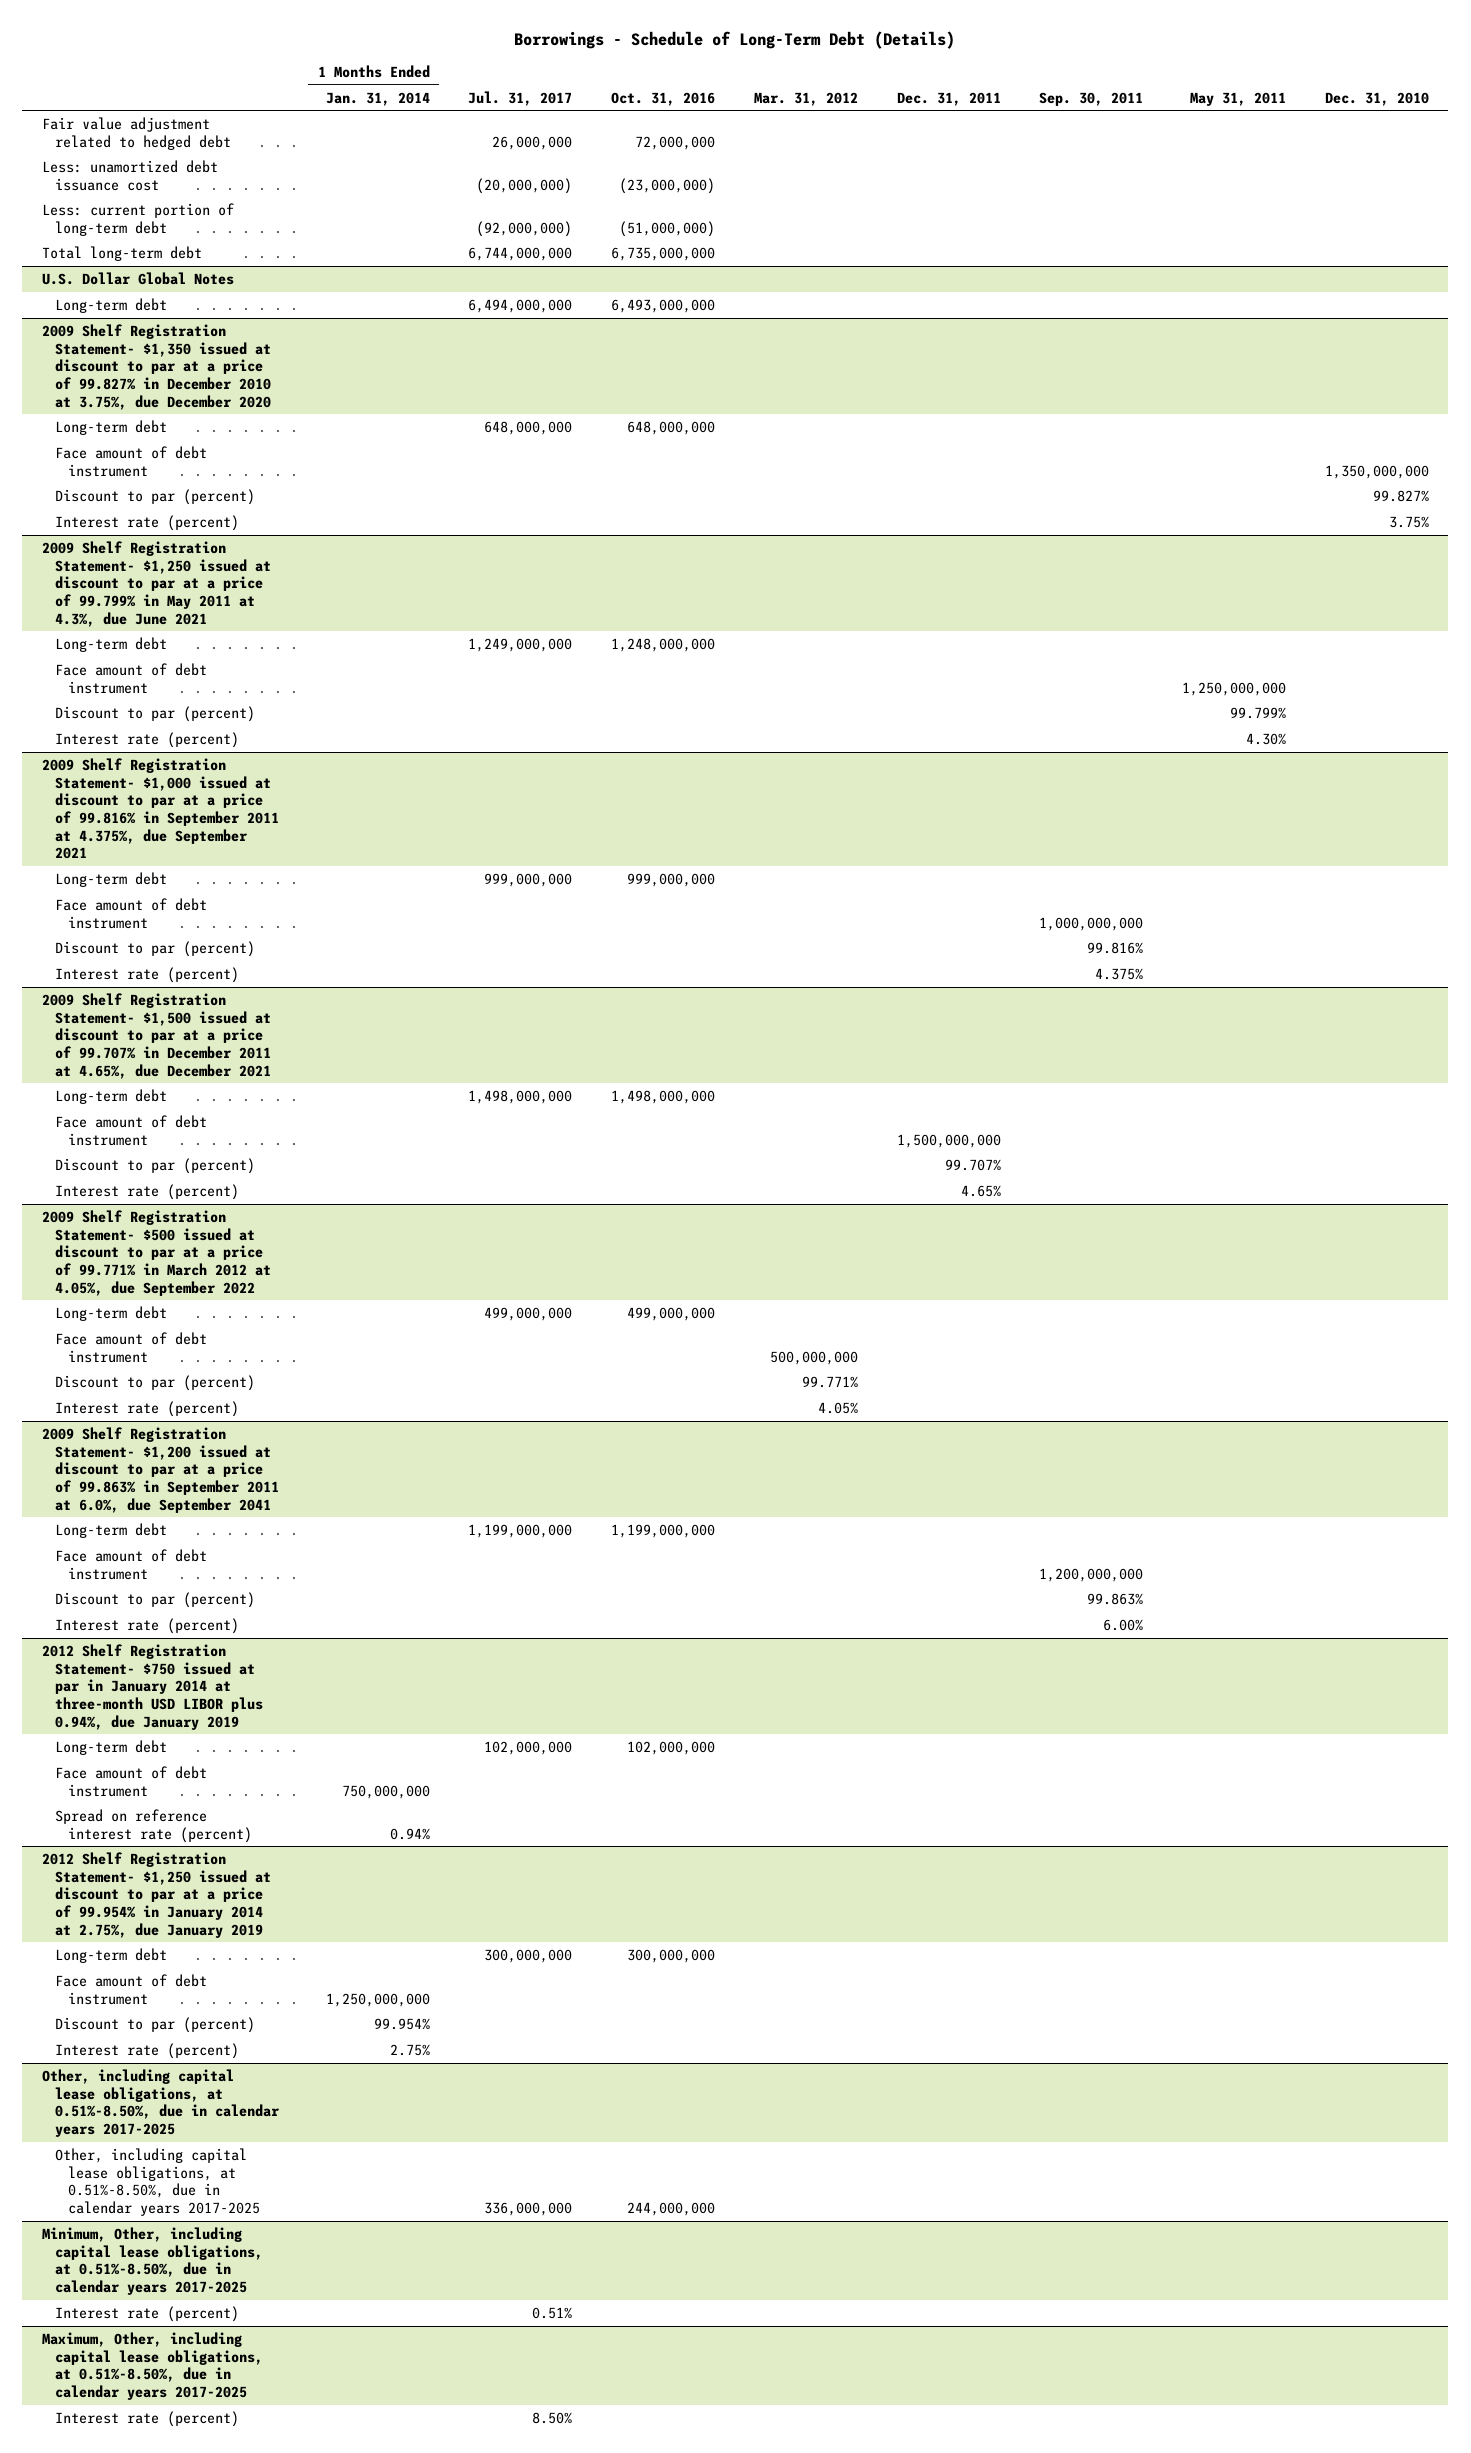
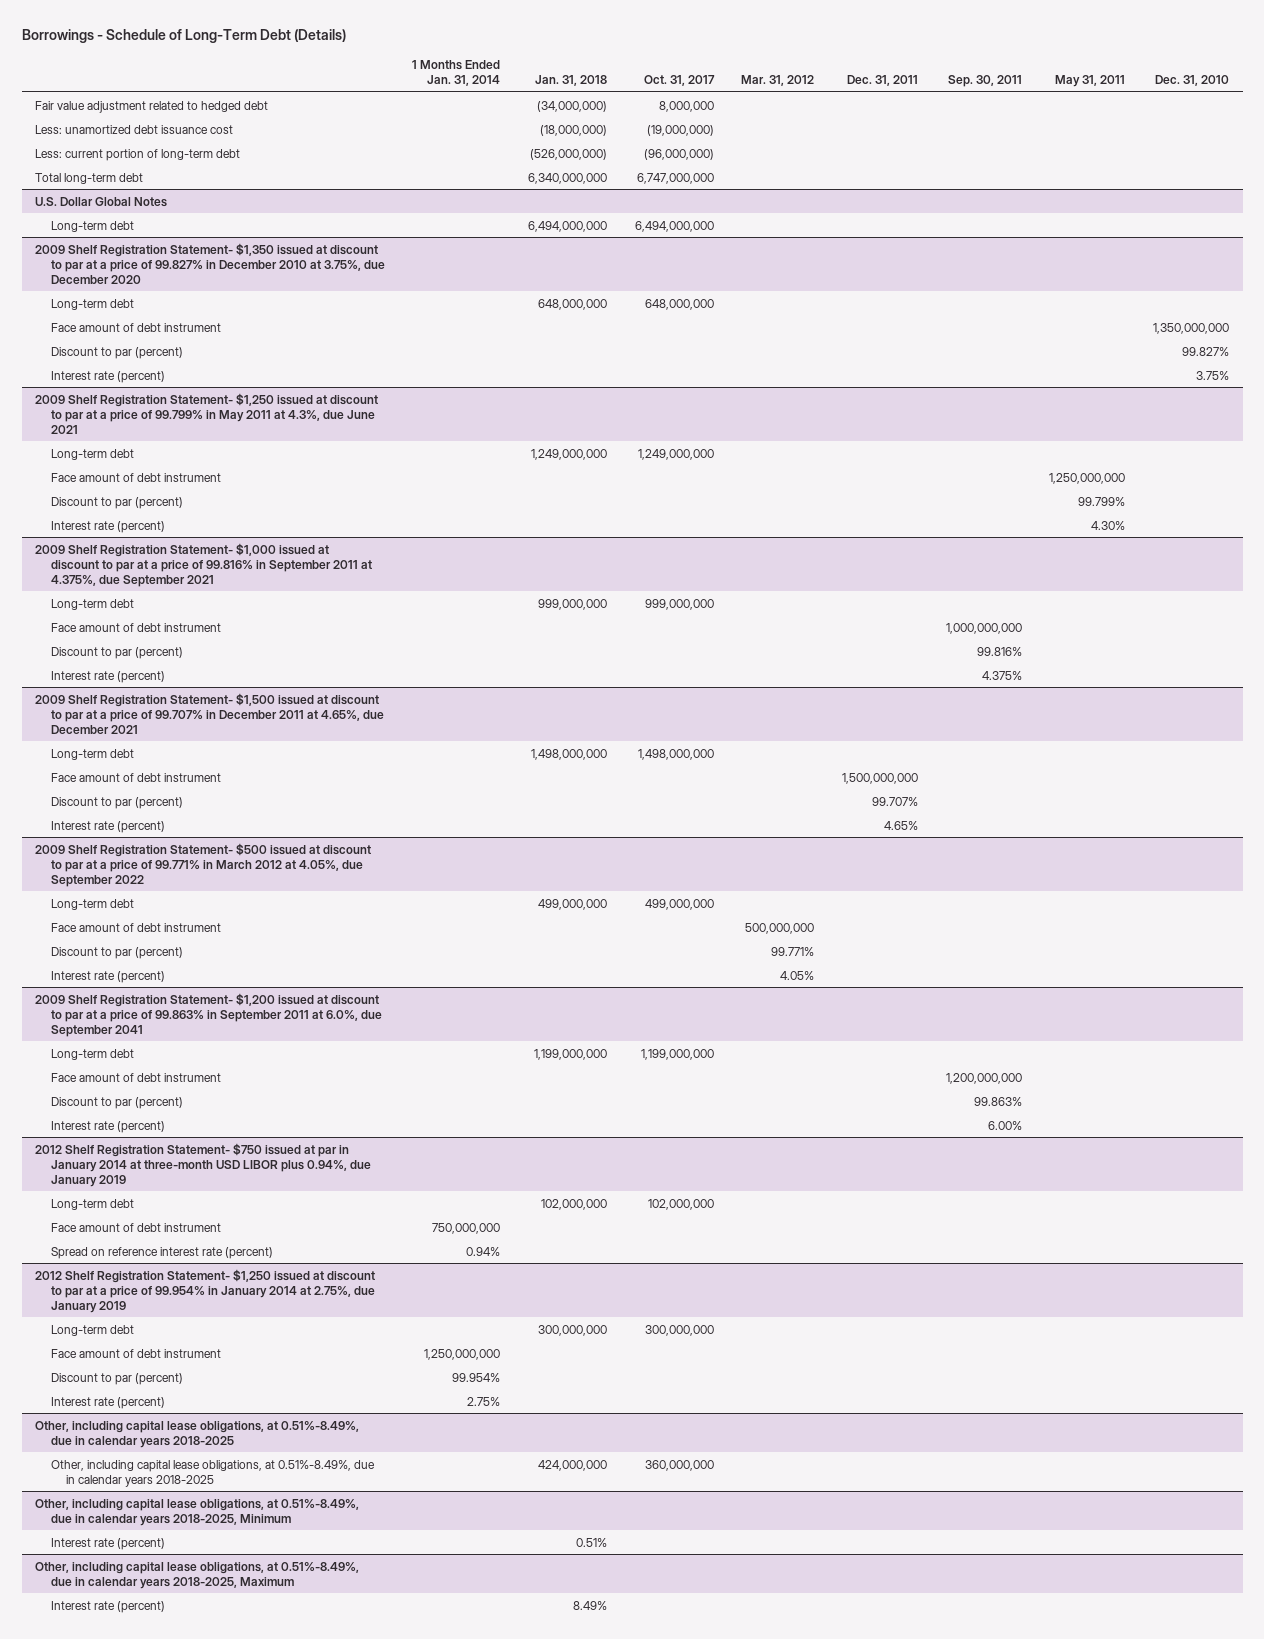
- | 1 Months Ended Jan. 31, 2014 | Jul. 31, 2017 | Oct. 31, 2016 | Mar. 31, 2012 | Dec. 31, 2011 | Sep. 30, 2011 | May 31, 2011 | Dec. 31, 2010
+ | 1 Months Ended Jan. 31, 2014 | Jan. 31, 2018 | Oct. 31, 2017 | Mar. 31, 2012 | Dec. 31, 2011 | Sep. 30, 2011 | May 31, 2011 | Dec. 31, 2010
- Other, including capital lease obligations, at 0.51%-8.50%, due in calendar years 2017-2025
- Other, including capital lease obligations, at 0.51%-8.50%, due in calendar years 2017-2025 | | 336,000,000 | 244,000,000 | | | | |
- Minimum, Other, including capital lease obligations, at 0.51%-8.50%, due in calendar years 2017-2025
+ Other, including capital lease obligations, at 0.51%-8.49%, due in calendar years 2018-2025
+ Other, including capital lease obligations, at 0.51%-8.49%, due in calendar years 2018-2025 | | 424,000,000 | 360,000,000 | | | | |
+ Other, including capital lease obligations, at 0.51%-8.49%, due in calendar years 2018-2025, Minimum
- Maximum, Other, including capital lease obligations, at 0.51%-8.50%, due in calendar years 2017-2025
+ Other, including capital lease obligations, at 0.51%-8.49%, due in calendar years 2018-2025, Maximum

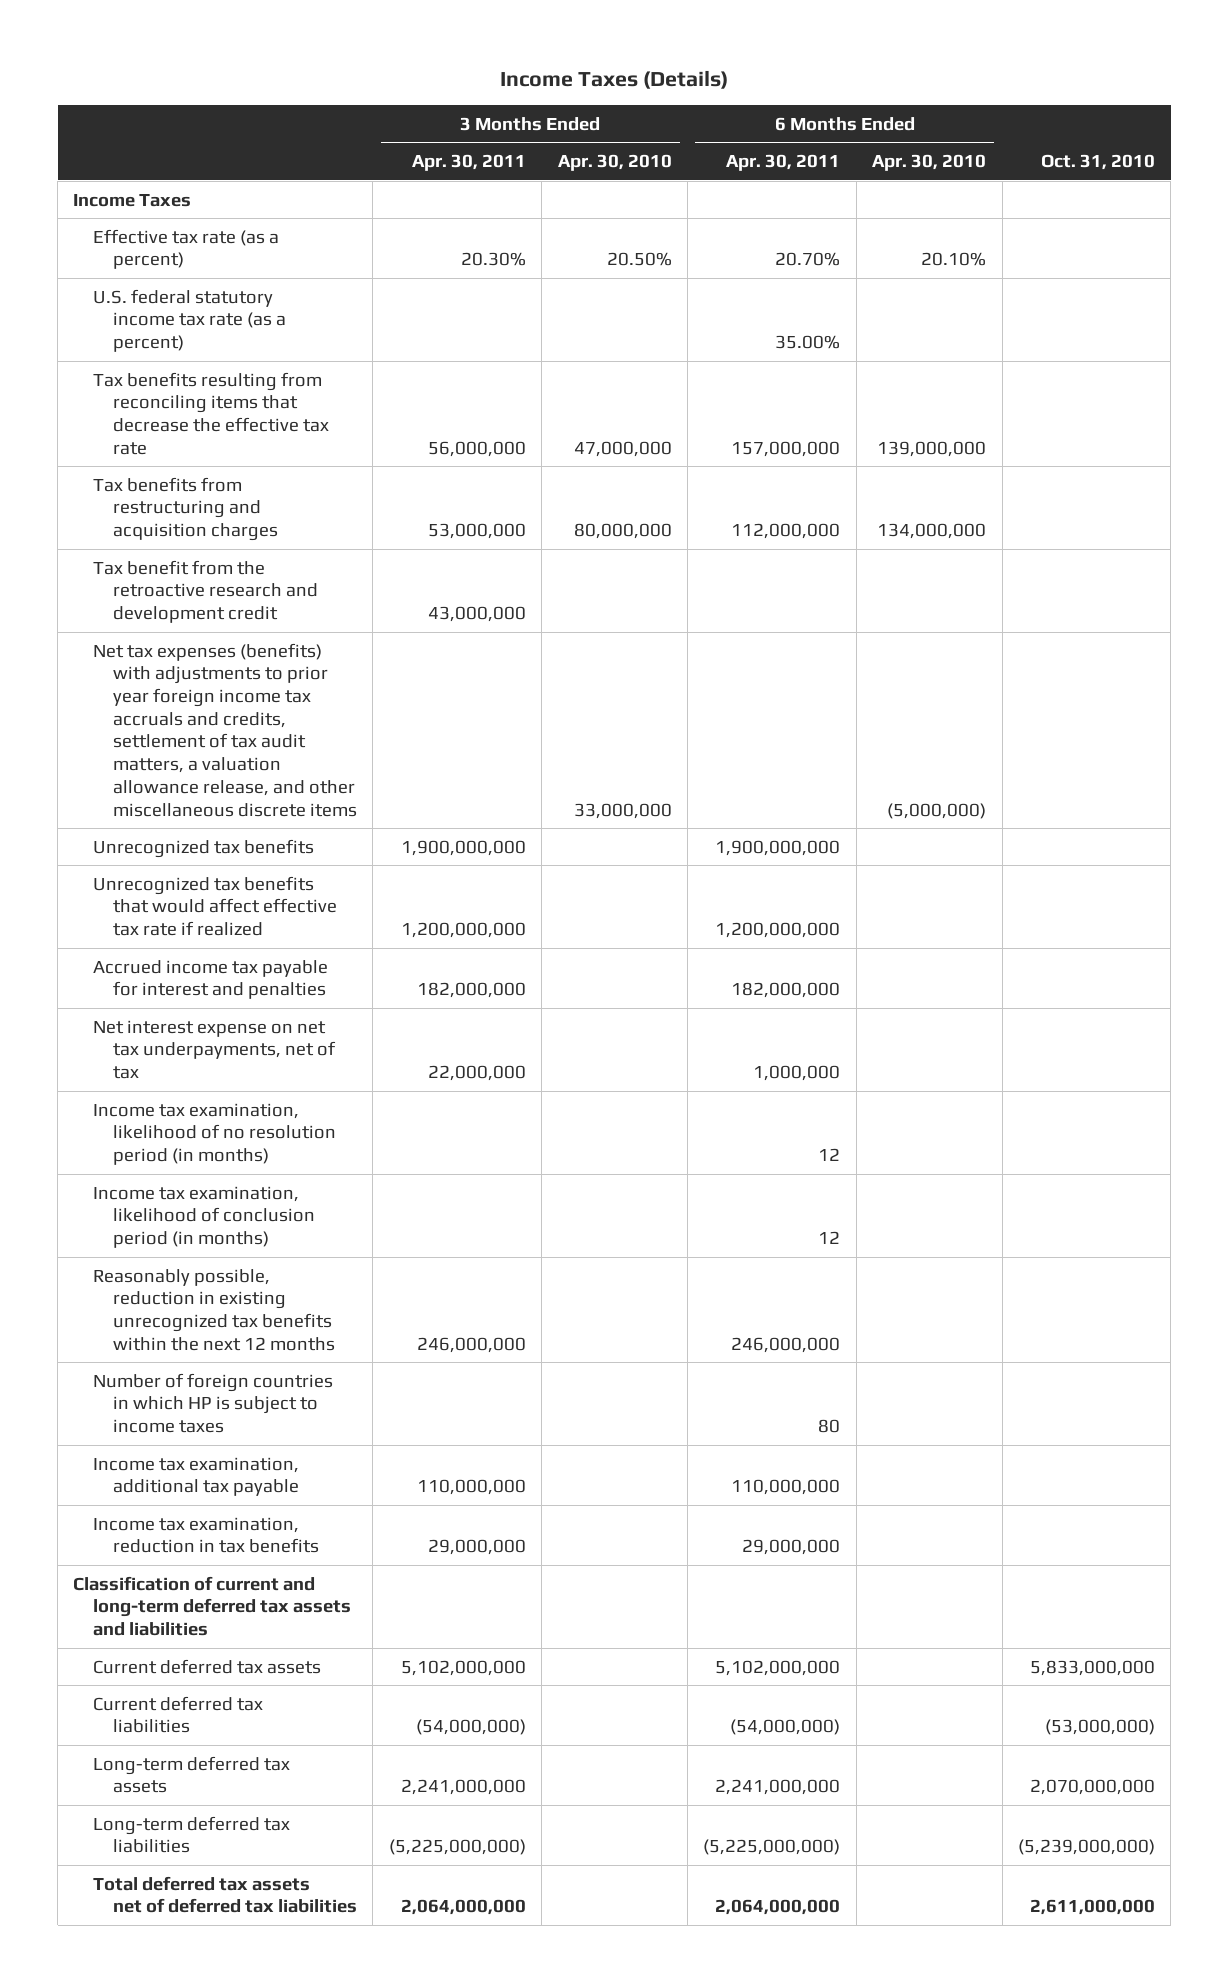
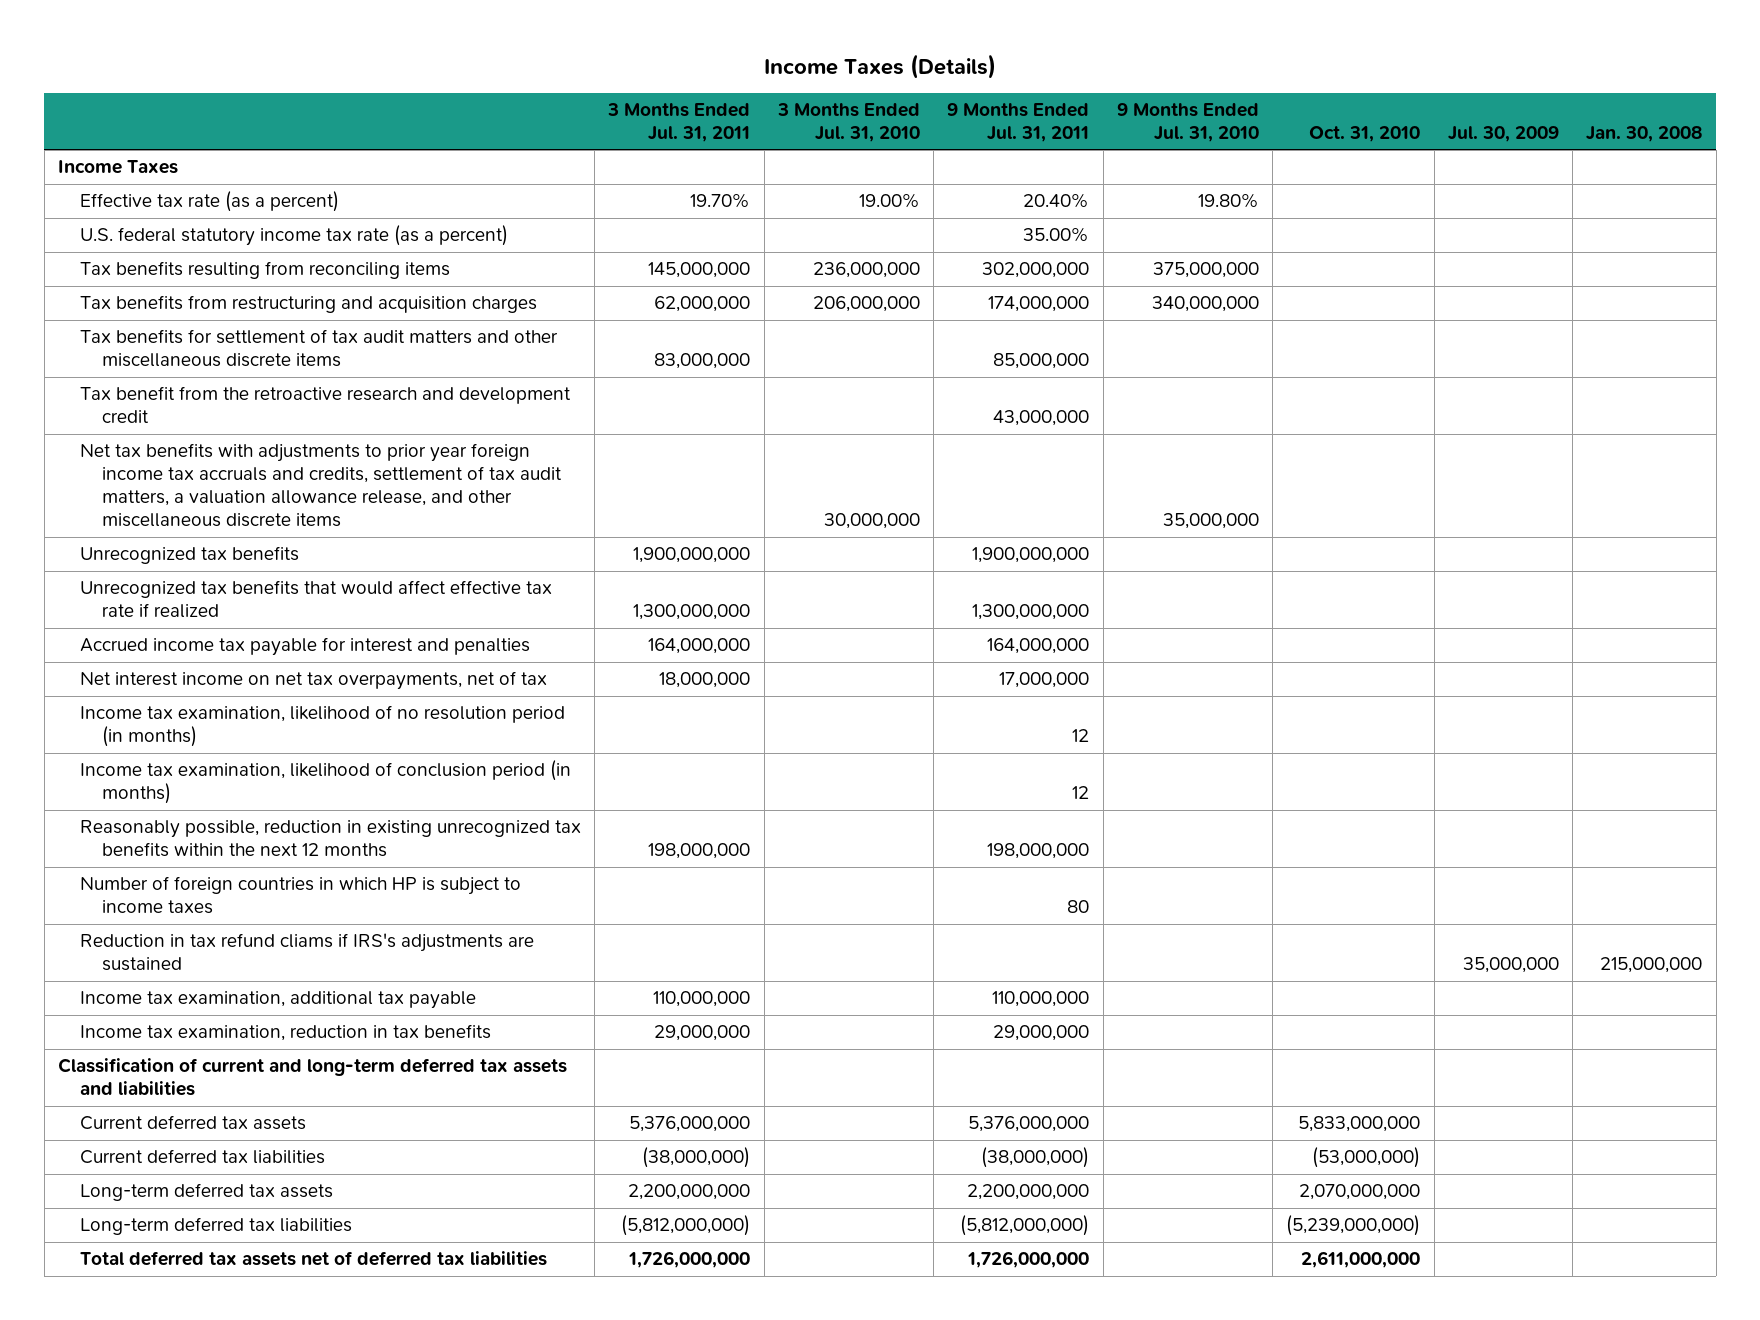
- | 3 Months Ended Apr. 30, 2011 | 3 Months Ended Apr. 30, 2010 | 6 Months Ended Apr. 30, 2011 | 6 Months Ended Apr. 30, 2010 | Oct. 31, 2010
+ | 3 Months Ended Jul. 31, 2011 | 3 Months Ended Jul. 31, 2010 | 9 Months Ended Jul. 31, 2011 | 9 Months Ended Jul. 31, 2010 | Oct. 31, 2010 | Jul. 30, 2009 | Jan. 30, 2008
- Tax benefits resulting from reconciling items that decrease the effective tax rate | 56,000,000 | 47,000,000 | 157,000,000 | 139,000,000 |
+ Tax benefits resulting from reconciling items | 145,000,000 | 236,000,000 | 302,000,000 | 375,000,000 | | |
+ Tax benefits for settlement of tax audit matters and other miscellaneous discrete items | 83,000,000 | | 85,000,000 | | | |
- Net tax expenses (benefits) with adjustments to prior year foreign income tax accruals and credits, settlement of tax audit matters, a valuation allowance release, and other miscellaneous discrete items | | 33,000,000 | | (5,000,000) |
+ Net tax benefits with adjustments to prior year foreign income tax accruals and credits, settlement of tax audit matters, a valuation allowance release, and other miscellaneous discrete items | | 30,000,000 | | 35,000,000 | | |
- Net interest expense on net tax underpayments, net of tax | 22,000,000 | | 1,000,000 | |
+ Net interest income on net tax overpayments, net of tax | 18,000,000 | | 17,000,000 | | | |
+ Reduction in tax refund cliams if IRS's adjustments are sustained | | | | | | 35,000,000 | 215,000,000

